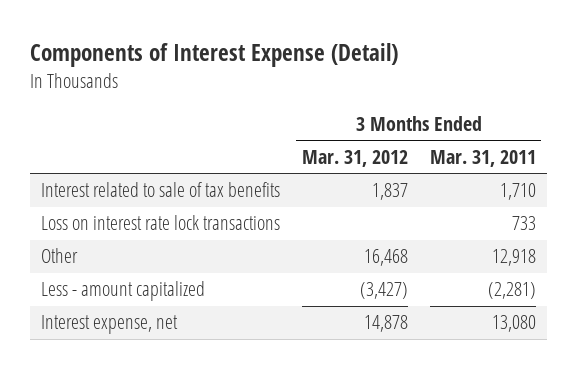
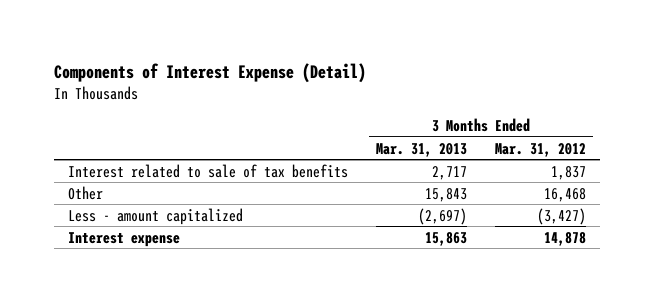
- | 3 Months Ended Mar. 31, 2012 | 3 Months Ended Mar. 31, 2011
+ | 3 Months Ended Mar. 31, 2013 | 3 Months Ended Mar. 31, 2012
- Loss on interest rate lock transactions | | 733
- Interest expense, net | 14,878 | 13,080
+ Interest expense | 15,863 | 14,878

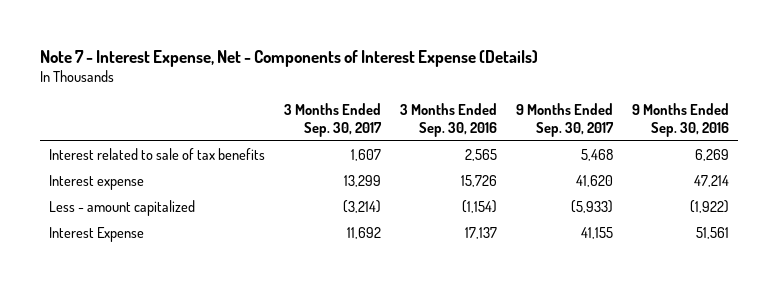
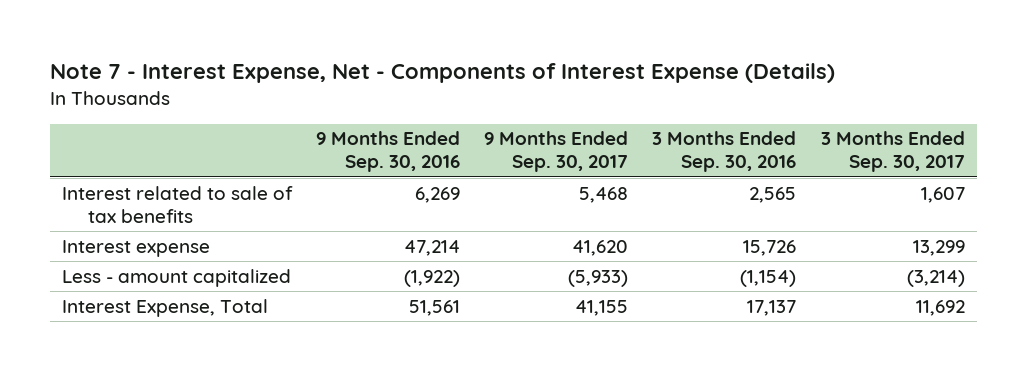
- | 3 Months Ended Sep. 30, 2017 | 3 Months Ended Sep. 30, 2016 | 9 Months Ended Sep. 30, 2017 | 9 Months Ended Sep. 30, 2016
+ | 9 Months Ended Sep. 30, 2016 | 9 Months Ended Sep. 30, 2017 | 3 Months Ended Sep. 30, 2016 | 3 Months Ended Sep. 30, 2017
- Interest Expense | 11,692 | 17,137 | 41,155 | 51,561
+ Interest Expense, Total | 51,561 | 41,155 | 17,137 | 11,692

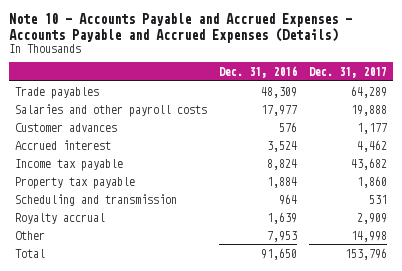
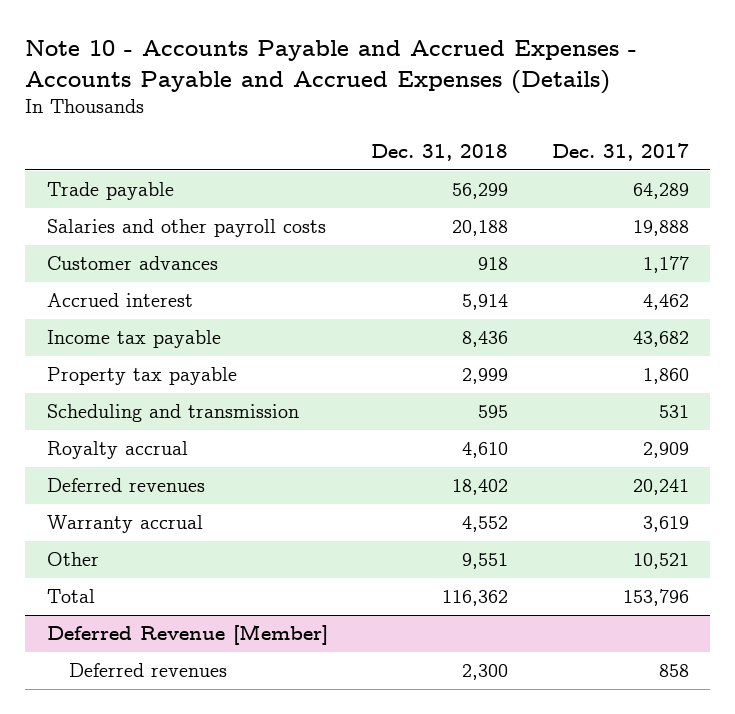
- | Dec. 31, 2016 | Dec. 31, 2017
+ | Dec. 31, 2018 | Dec. 31, 2017
- Trade payables | 48,309 | 64,289
+ Trade payable | 56,299 | 64,289
- Other | 7,953 | 14,998
+ Deferred revenues | 18,402 | 20,241
+ Warranty accrual | 4,552 | 3,619
+ Other | 9,551 | 10,521
+ Deferred Revenue [Member]
+ Deferred revenues | 2,300 | 858

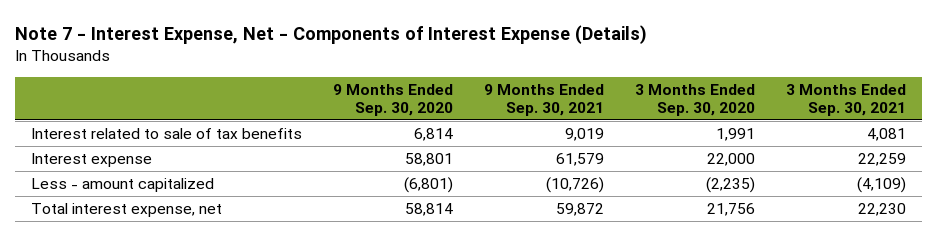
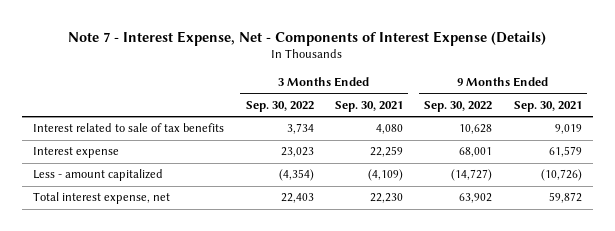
- | 9 Months Ended Sep. 30, 2020 | 9 Months Ended Sep. 30, 2021 | 3 Months Ended Sep. 30, 2020 | 3 Months Ended Sep. 30, 2021
+ | 3 Months Ended Sep. 30, 2022 | 3 Months Ended Sep. 30, 2021 | 9 Months Ended Sep. 30, 2022 | 9 Months Ended Sep. 30, 2021
- Interest related to sale of tax benefits | 6,814 | 9,019 | 1,991 | 4,081
+ Interest related to sale of tax benefits | 3,734 | 4,080 | 10,628 | 9,019

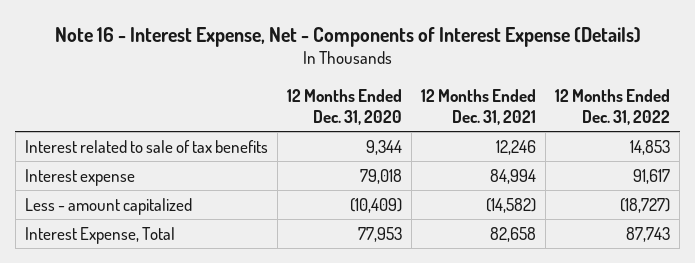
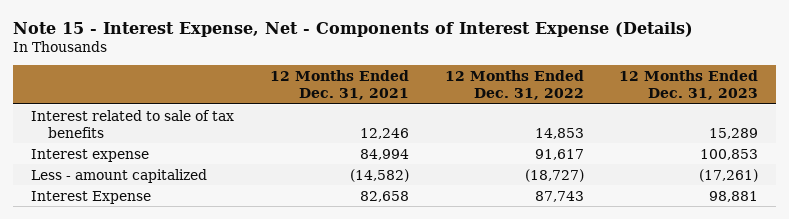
- Note 16 - Interest Expense, Net - Components of Interest Expense (Details)
+ Note 15 - Interest Expense, Net - Components of Interest Expense (Details)
- | 12 Months Ended Dec. 31, 2020 | 12 Months Ended Dec. 31, 2021 | 12 Months Ended Dec. 31, 2022
+ | 12 Months Ended Dec. 31, 2021 | 12 Months Ended Dec. 31, 2022 | 12 Months Ended Dec. 31, 2023
- Interest Expense, Total | 77,953 | 82,658 | 87,743
+ Interest Expense | 82,658 | 87,743 | 98,881

